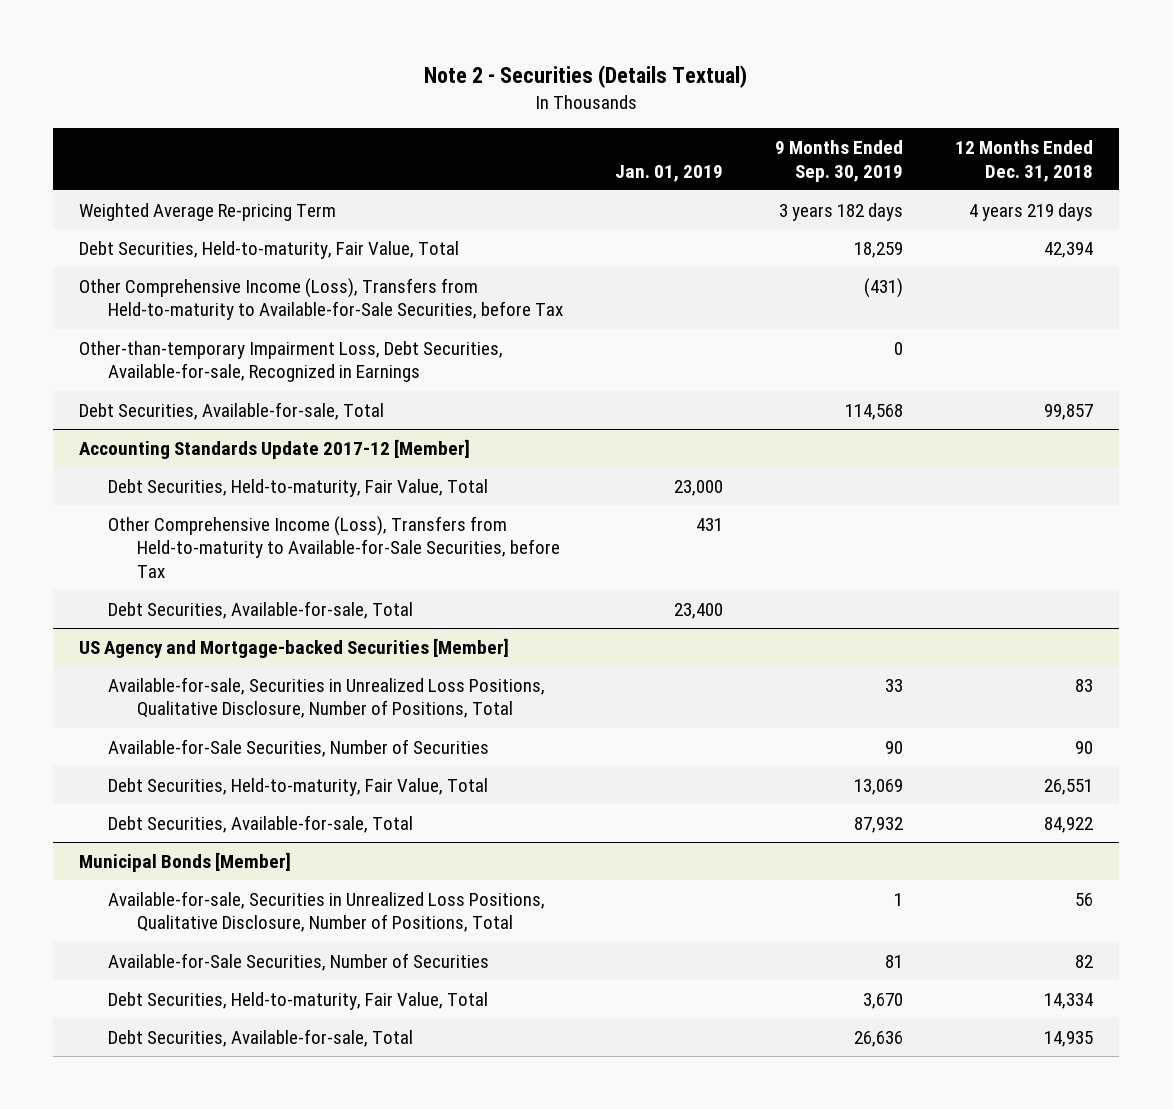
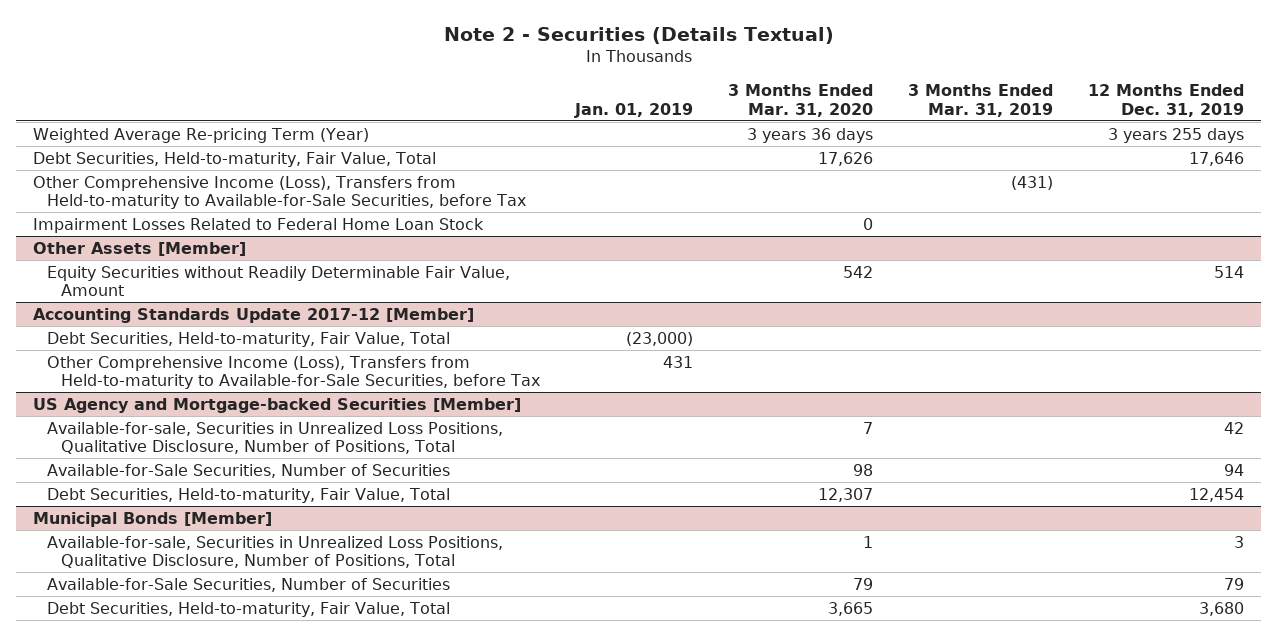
- | Jan. 01, 2019 | 9 Months Ended Sep. 30, 2019 | 12 Months Ended Dec. 31, 2018
+ | Jan. 01, 2019 | 3 Months Ended Mar. 31, 2020 | 3 Months Ended Mar. 31, 2019 | 12 Months Ended Dec. 31, 2019
- Weighted Average Re-pricing Term | | 3 years 182 days | 4 years 219 days
+ Weighted Average Re-pricing Term (Year) | | 3 years 36 days | | 3 years 255 days
- Other-than-temporary Impairment Loss, Debt Securities, Available-for-sale, Recognized in Earnings | | 0 |
- Debt Securities, Available-for-sale, Total | | 114,568 | 99,857
+ Impairment Losses Related to Federal Home Loan Stock | | 0 | |
+ Other Assets [Member]
+ Equity Securities without Readily Determinable Fair Value, Amount | | 542 | | 514
@ Accounting Standards Update 2017-12 [Member]
- Debt Securities, Held-to-maturity, Fair Value, Total | 23,000 | |
+ Debt Securities, Held-to-maturity, Fair Value, Total | (23,000) | | |
- Debt Securities, Available-for-sale, Total | 23,400 | |
@ US Agency and Mortgage-backed Securities [Member]
- Debt Securities, Available-for-sale, Total | | 87,932 | 84,922
@ Municipal Bonds [Member]
- Debt Securities, Available-for-sale, Total | | 26,636 | 14,935

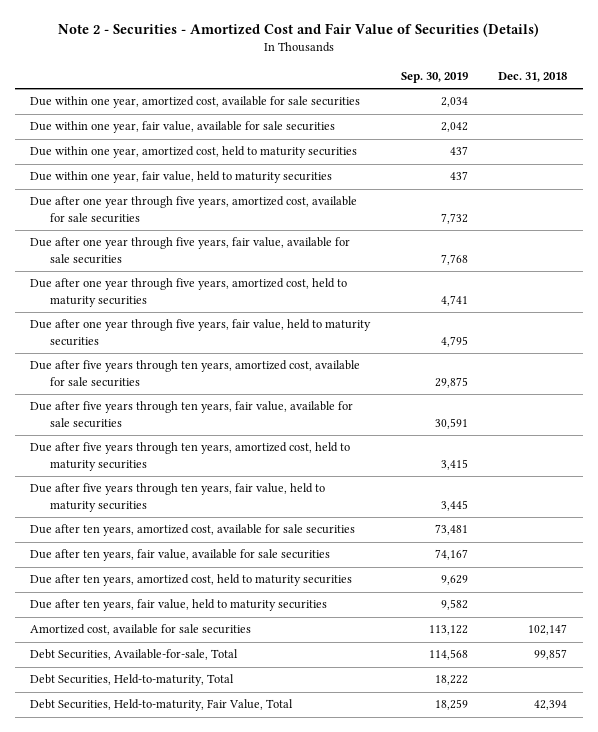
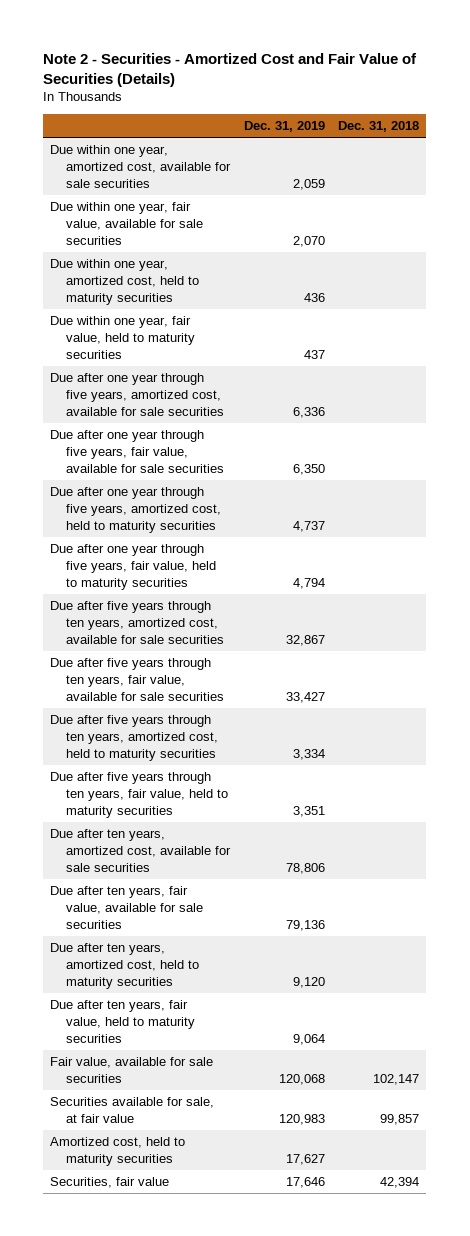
- | Sep. 30, 2019 | Dec. 31, 2018
+ | Dec. 31, 2019 | Dec. 31, 2018
- Amortized cost, available for sale securities | 113,122 | 102,147
- Debt Securities, Available-for-sale, Total | 114,568 | 99,857
- Debt Securities, Held-to-maturity, Total | 18,222 |
- Debt Securities, Held-to-maturity, Fair Value, Total | 18,259 | 42,394
+ Fair value, available for sale securities | 120,068 | 102,147
+ Securities available for sale, at fair value | 120,983 | 99,857
+ Amortized cost, held to maturity securities | 17,627 |
+ Securities, fair value | 17,646 | 42,394

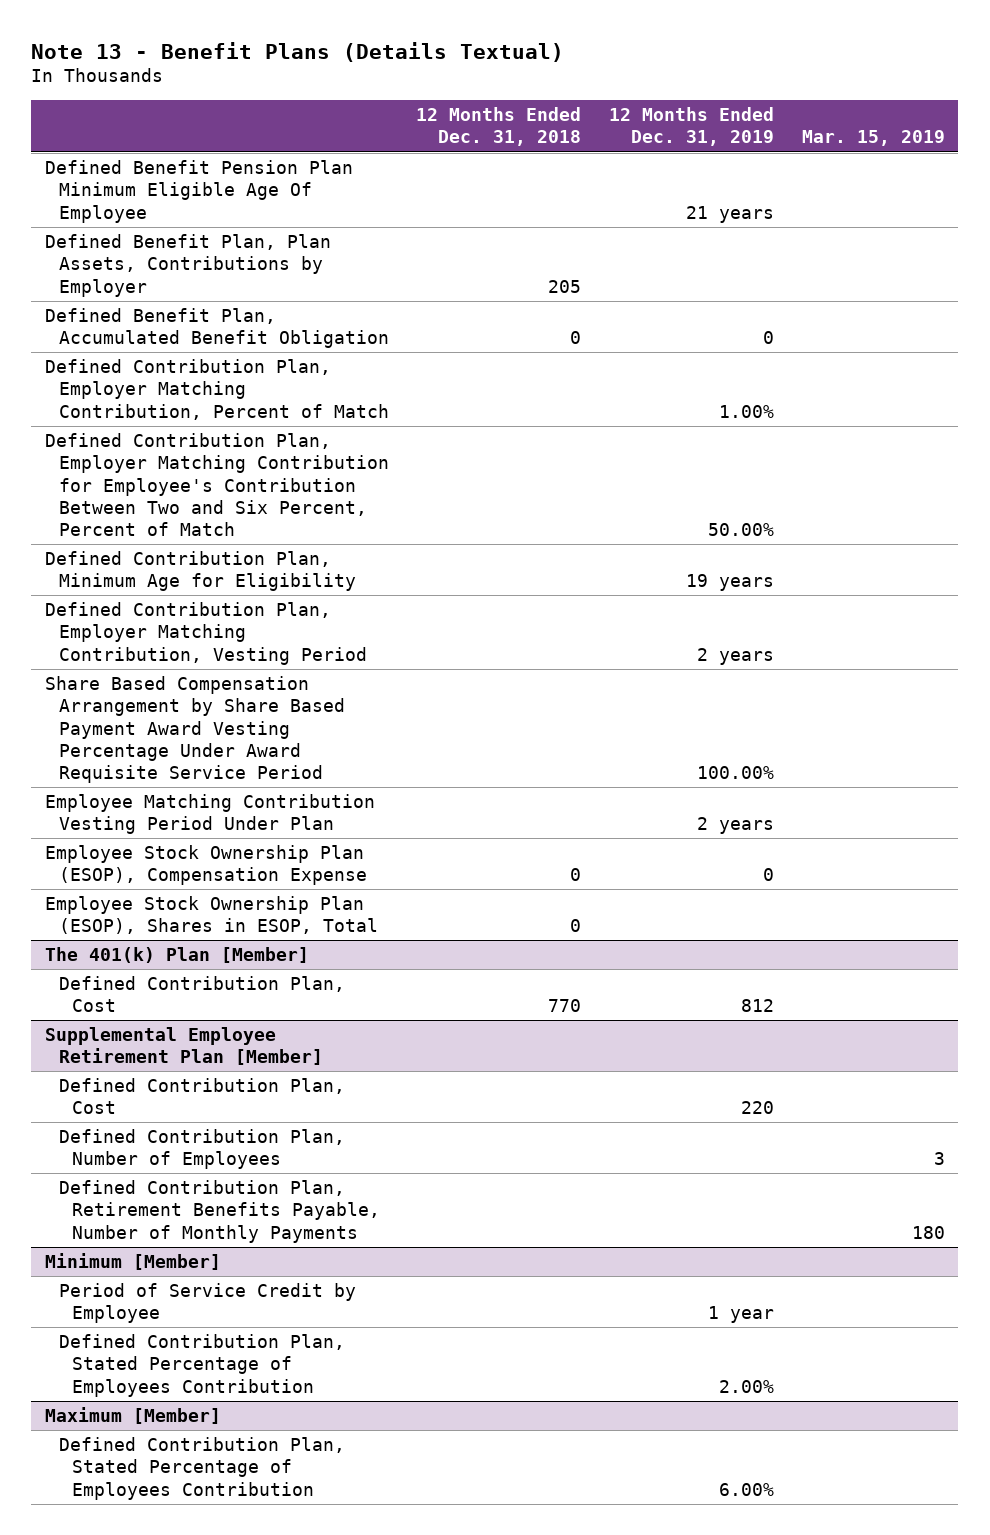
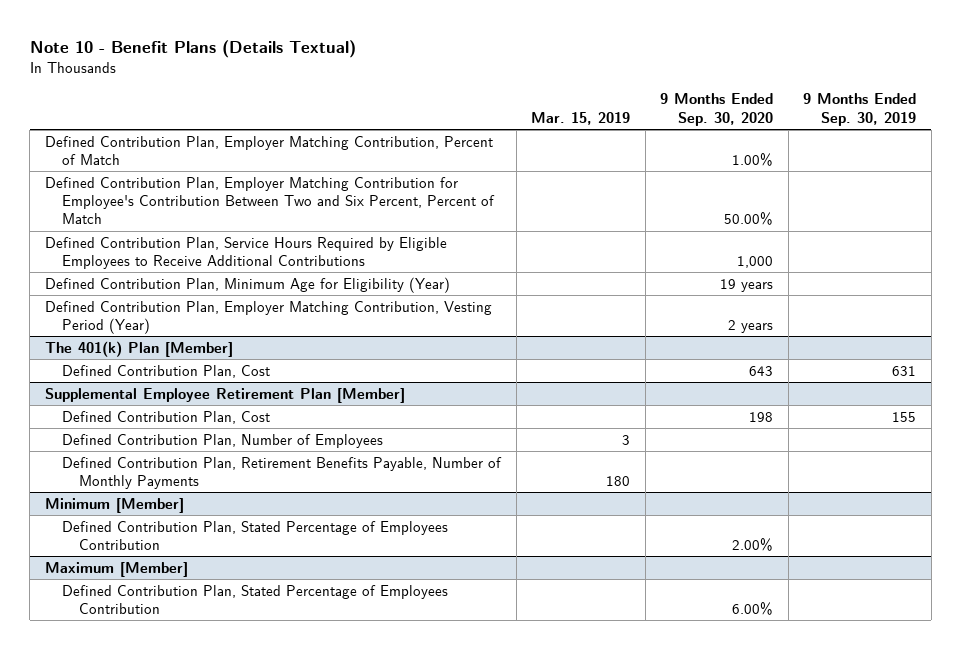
- Note 13 - Benefit Plans (Details Textual)
+ Note 10 - Benefit Plans (Details Textual)
- | 12 Months Ended Dec. 31, 2018 | 12 Months Ended Dec. 31, 2019 | Mar. 15, 2019
+ | Mar. 15, 2019 | 9 Months Ended Sep. 30, 2020 | 9 Months Ended Sep. 30, 2019
- Defined Benefit Pension Plan Minimum Eligible Age Of Employee | | 21 years |
- Defined Benefit Plan, Plan Assets, Contributions by Employer | 205 | |
- Defined Benefit Plan, Accumulated Benefit Obligation | 0 | 0 |
- Defined Contribution Plan, Minimum Age for Eligibility | | 19 years |
- Defined Contribution Plan, Employer Matching Contribution, Vesting Period | | 2 years |
- Share Based Compensation Arrangement by Share Based Payment Award Vesting Percentage Under Award Requisite Service Period | | 100.00% |
- Employee Matching Contribution Vesting Period Under Plan | | 2 years |
- Employee Stock Ownership Plan (ESOP), Compensation Expense | 0 | 0 |
- Employee Stock Ownership Plan (ESOP), Shares in ESOP, Total | 0 | |
+ Defined Contribution Plan, Service Hours Required by Eligible Employees to Receive Additional Contributions | | 1,000 |
+ Defined Contribution Plan, Minimum Age for Eligibility (Year) | | 19 years |
+ Defined Contribution Plan, Employer Matching Contribution, Vesting Period (Year) | | 2 years |
@ Minimum [Member]
- Period of Service Credit by Employee | | 1 year |

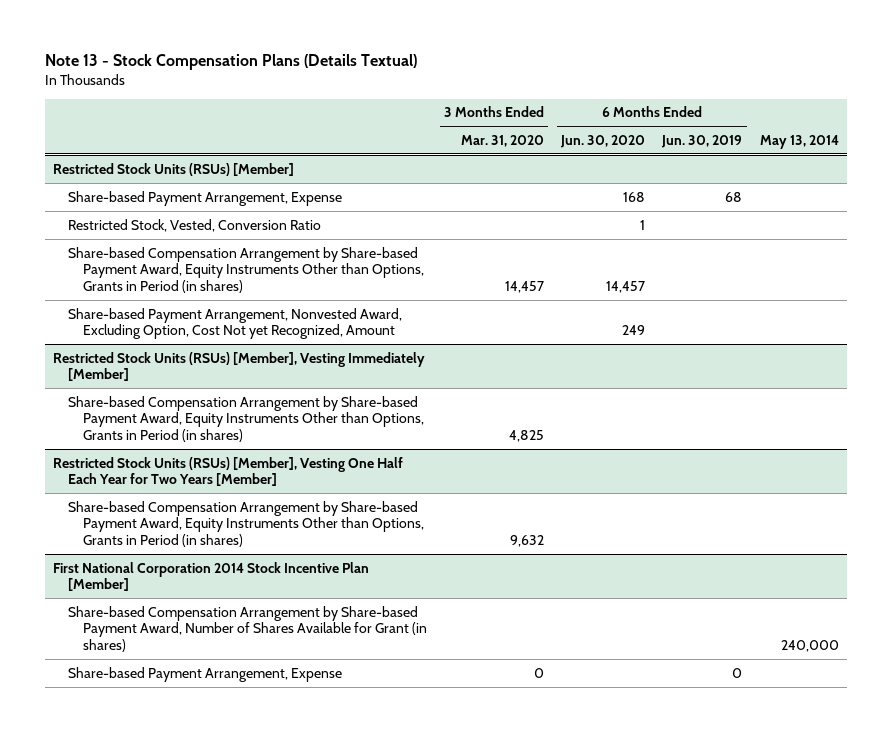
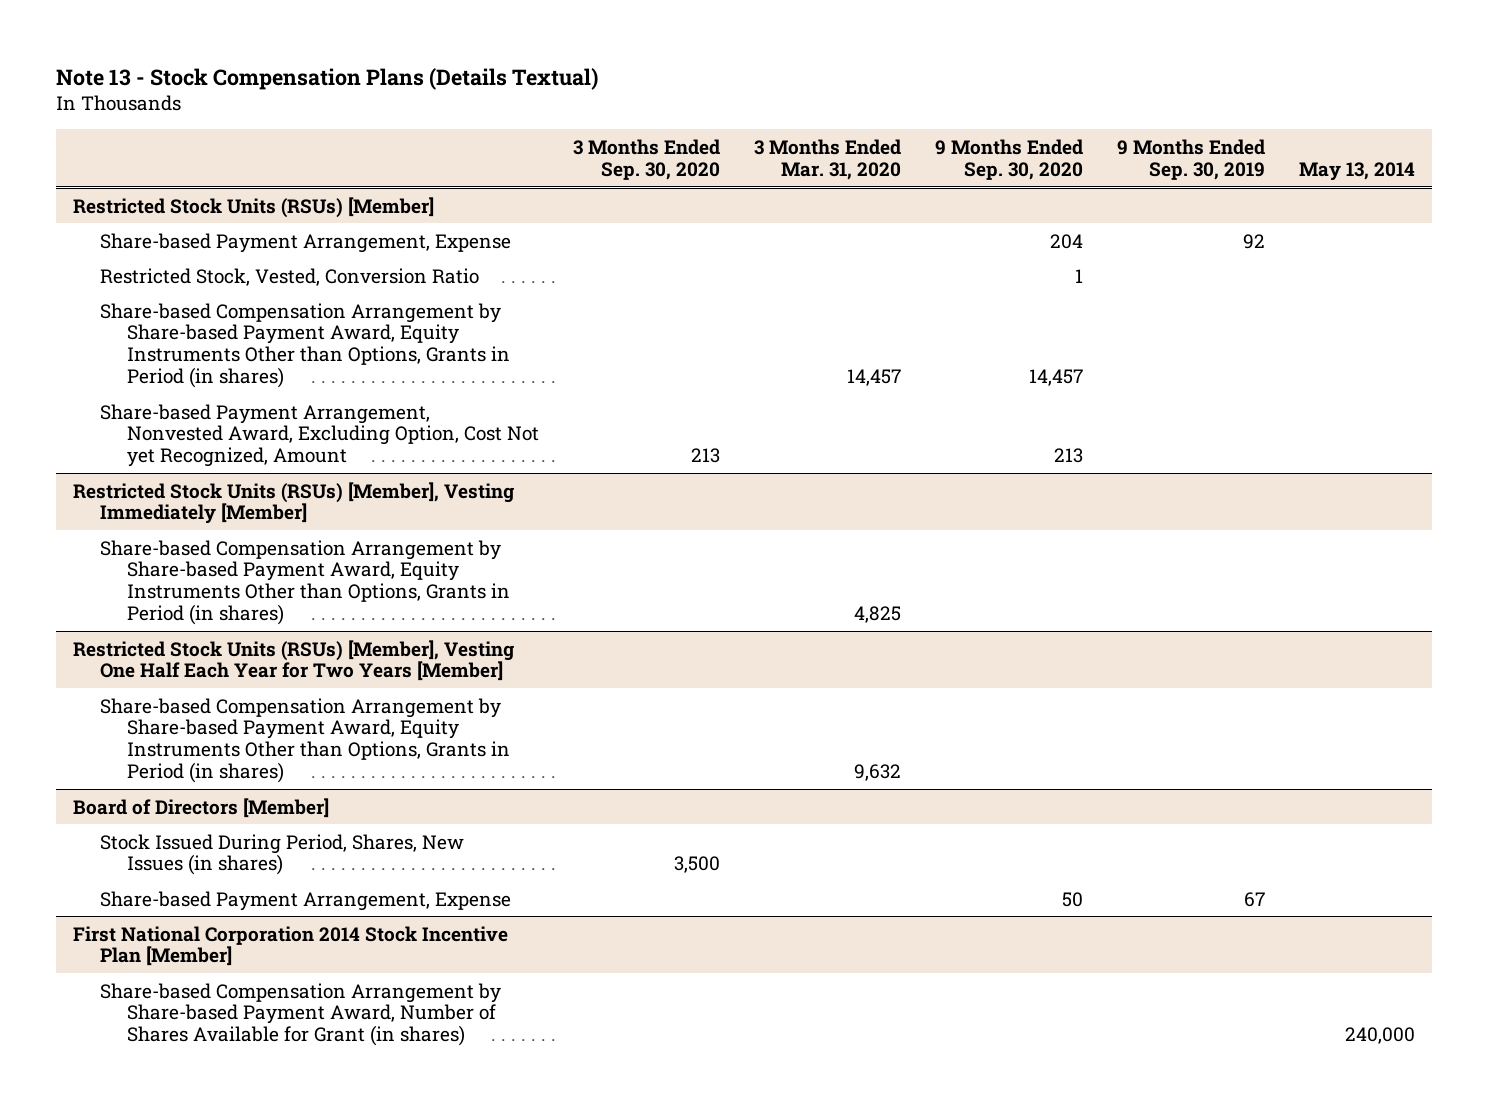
- | 3 Months Ended Mar. 31, 2020 | 6 Months Ended Jun. 30, 2020 | 6 Months Ended Jun. 30, 2019 | May 13, 2014
+ | 3 Months Ended Sep. 30, 2020 | 3 Months Ended Mar. 31, 2020 | 9 Months Ended Sep. 30, 2020 | 9 Months Ended Sep. 30, 2019 | May 13, 2014
+ Board of Directors [Member]
+ Stock Issued During Period, Shares, New Issues (in shares) | 3,500 | | | |
+ Share-based Payment Arrangement, Expense | | | 50 | 67 |
@ First National Corporation 2014 Stock Incentive Plan [Member]
- Share-based Payment Arrangement, Expense | 0 | | 0 |

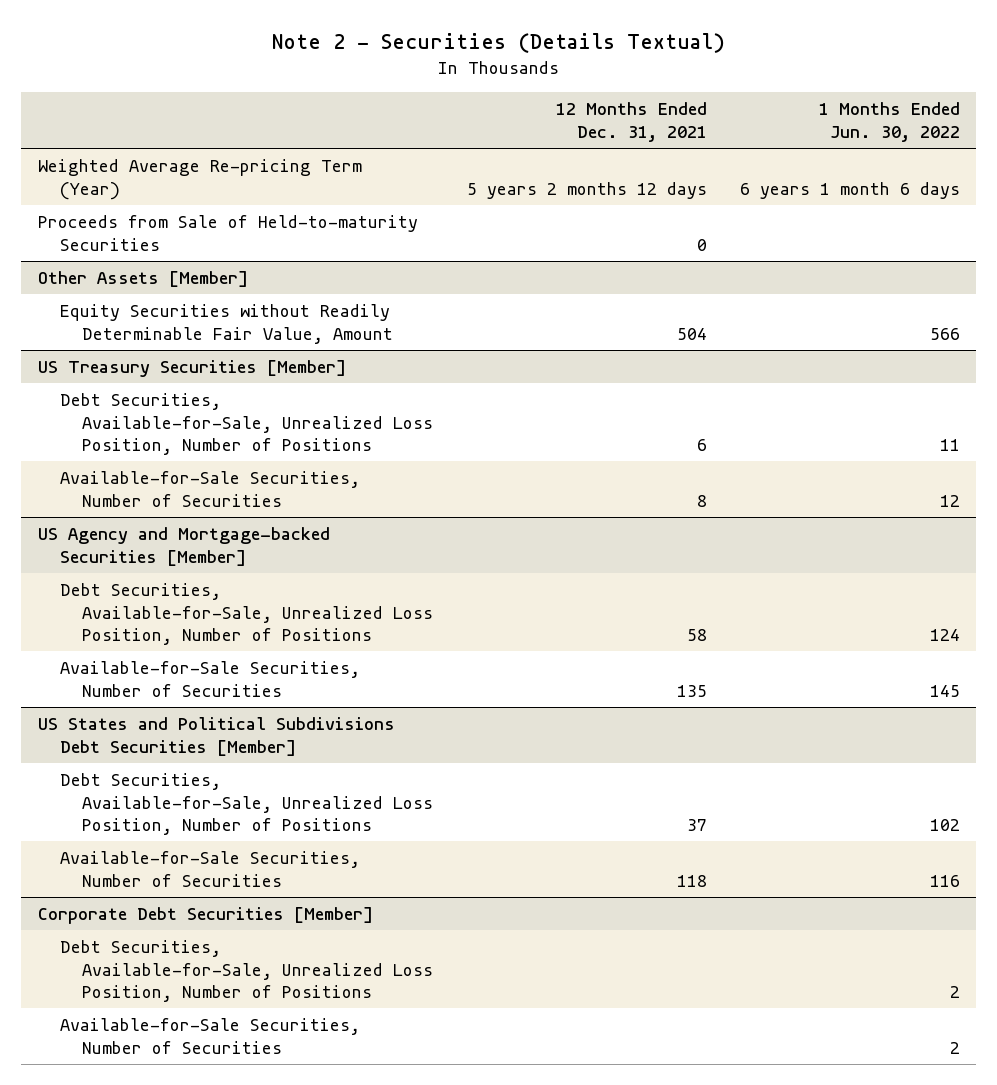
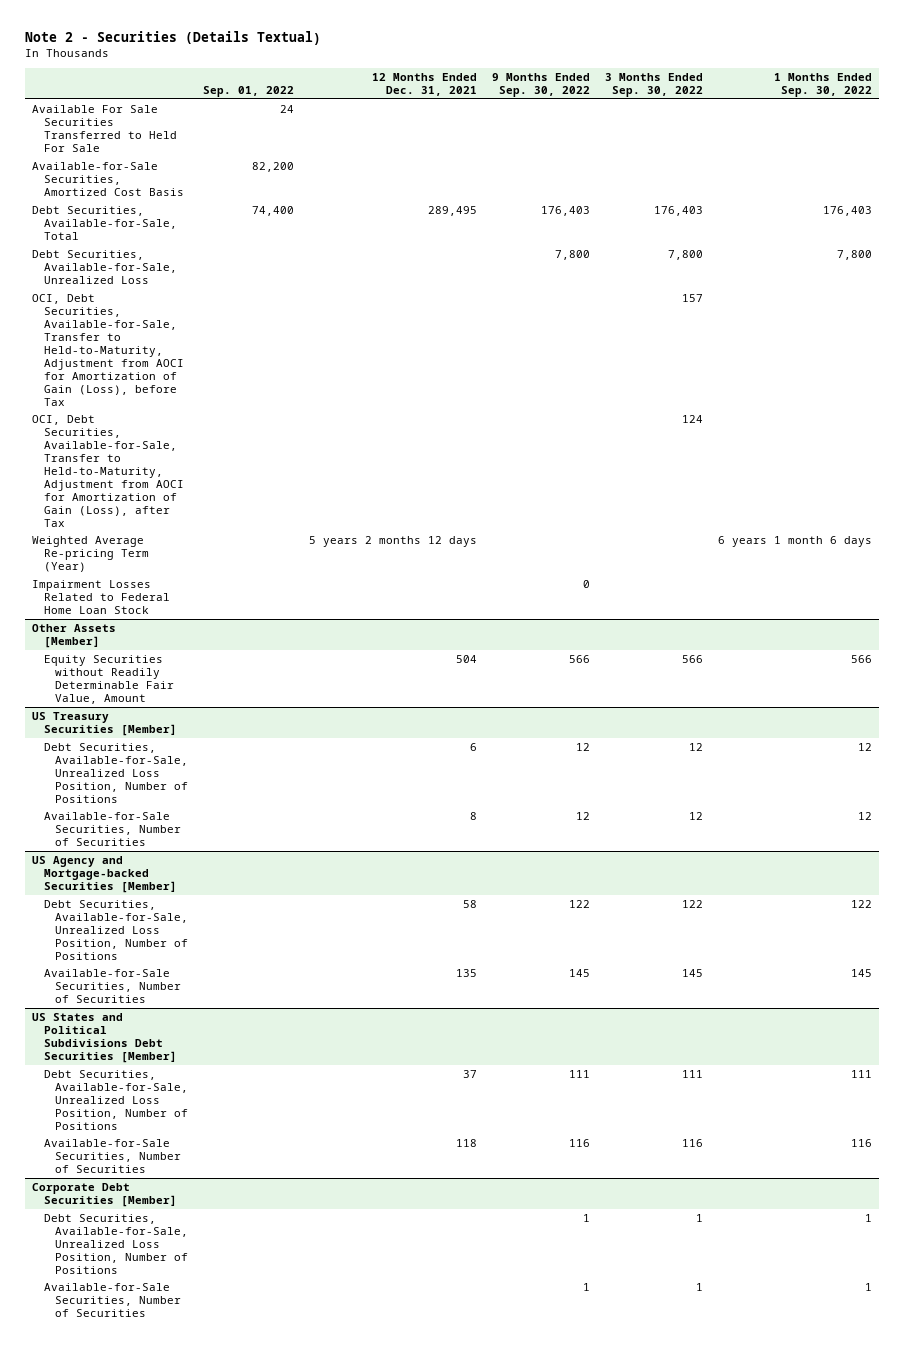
- | 12 Months Ended Dec. 31, 2021 | 1 Months Ended Jun. 30, 2022
+ | Sep. 01, 2022 | 12 Months Ended Dec. 31, 2021 | 9 Months Ended Sep. 30, 2022 | 3 Months Ended Sep. 30, 2022 | 1 Months Ended Sep. 30, 2022
+ Available For Sale Securities Transferred to Held For Sale | 24 | | | |
+ Available-for-Sale Securities, Amortized Cost Basis | 82,200 | | | |
+ Debt Securities, Available-for-Sale, Total | 74,400 | 289,495 | 176,403 | 176,403 | 176,403
+ Debt Securities, Available-for-Sale, Unrealized Loss | | | 7,800 | 7,800 | 7,800
+ OCI, Debt Securities, Available-for-Sale, Transfer to Held-to-Maturity, Adjustment from AOCI for Amortization of Gain (Loss), before Tax | | | | 157 |
+ OCI, Debt Securities, Available-for-Sale, Transfer to Held-to-Maturity, Adjustment from AOCI for Amortization of Gain (Loss), after Tax | | | | 124 |
- Proceeds from Sale of Held-to-maturity Securities | 0 |
+ Impairment Losses Related to Federal Home Loan Stock | | | 0 | |

